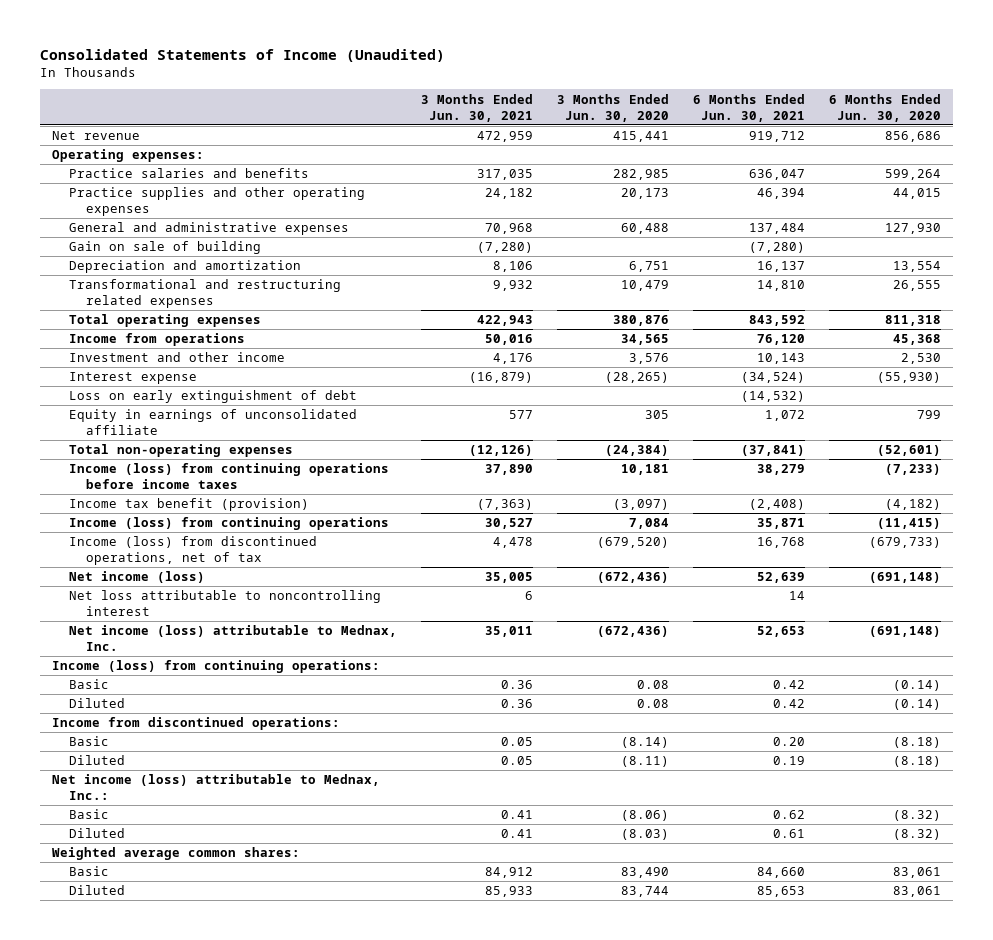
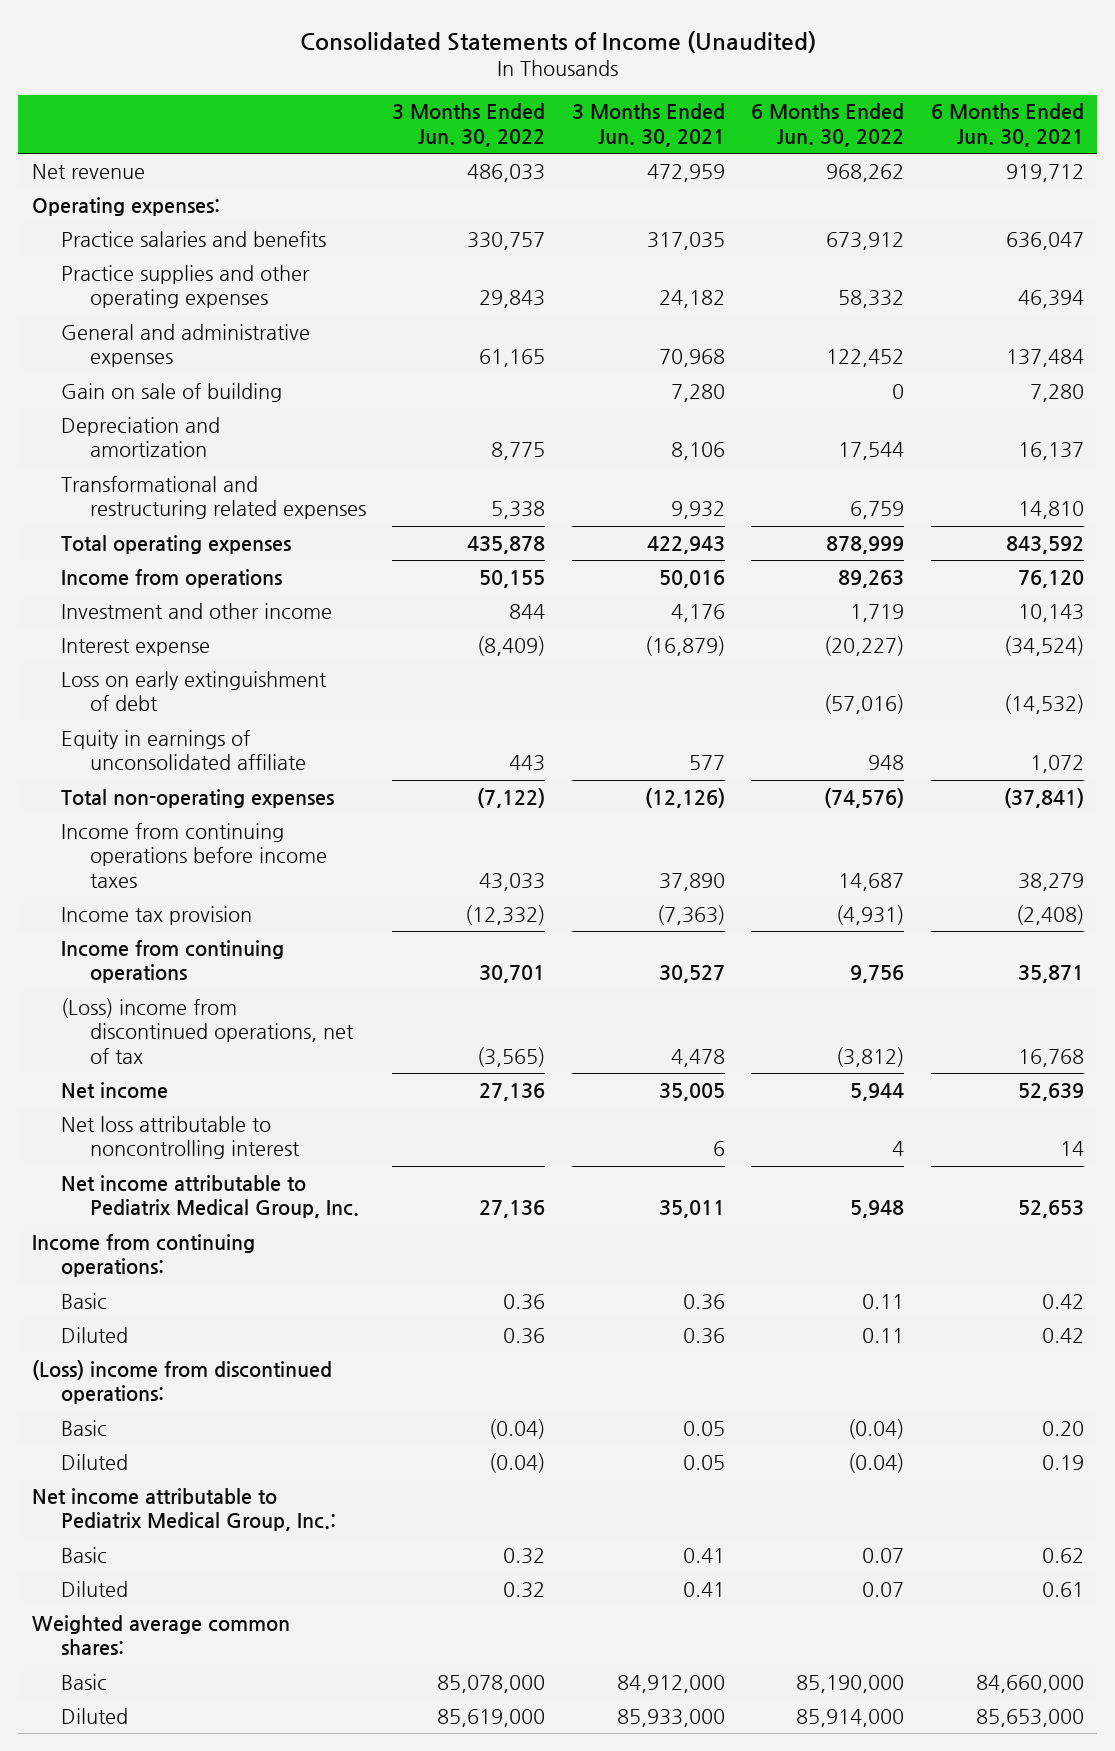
- | 3 Months Ended Jun. 30, 2021 | 3 Months Ended Jun. 30, 2020 | 6 Months Ended Jun. 30, 2021 | 6 Months Ended Jun. 30, 2020
+ | 3 Months Ended Jun. 30, 2022 | 3 Months Ended Jun. 30, 2021 | 6 Months Ended Jun. 30, 2022 | 6 Months Ended Jun. 30, 2021
- Gain on sale of building | (7,280) | | (7,280) |
+ Gain on sale of building | | 7,280 | 0 | 7,280
- Income (loss) from continuing operations before income taxes | 37,890 | 10,181 | 38,279 | (7,233)
- Income tax benefit (provision) | (7,363) | (3,097) | (2,408) | (4,182)
- Income (loss) from continuing operations | 30,527 | 7,084 | 35,871 | (11,415)
- Income (loss) from discontinued operations, net of tax | 4,478 | (679,520) | 16,768 | (679,733)
- Net income (loss) | 35,005 | (672,436) | 52,639 | (691,148)
+ Income from continuing operations before income taxes | 43,033 | 37,890 | 14,687 | 38,279
+ Income tax provision | (12,332) | (7,363) | (4,931) | (2,408)
+ Income from continuing operations | 30,701 | 30,527 | 9,756 | 35,871
+ (Loss) income from discontinued operations, net of tax | (3,565) | 4,478 | (3,812) | 16,768
+ Net income | 27,136 | 35,005 | 5,944 | 52,639
- Net income (loss) attributable to Mednax, Inc. | 35,011 | (672,436) | 52,653 | (691,148)
- Income (loss) from continuing operations:
+ Net income attributable to Pediatrix Medical Group, Inc. | 27,136 | 35,011 | 5,948 | 52,653
+ Income from continuing operations:
- Income from discontinued operations:
+ (Loss) income from discontinued operations:
- Net income (loss) attributable to Mednax, Inc.:
+ Net income attributable to Pediatrix Medical Group, Inc.:
- Basic | 84,912 | 83,490 | 84,660 | 83,061
- Diluted | 85,933 | 83,744 | 85,653 | 83,061
+ Basic | 85,078,000 | 84,912,000 | 85,190,000 | 84,660,000
+ Diluted | 85,619,000 | 85,933,000 | 85,914,000 | 85,653,000

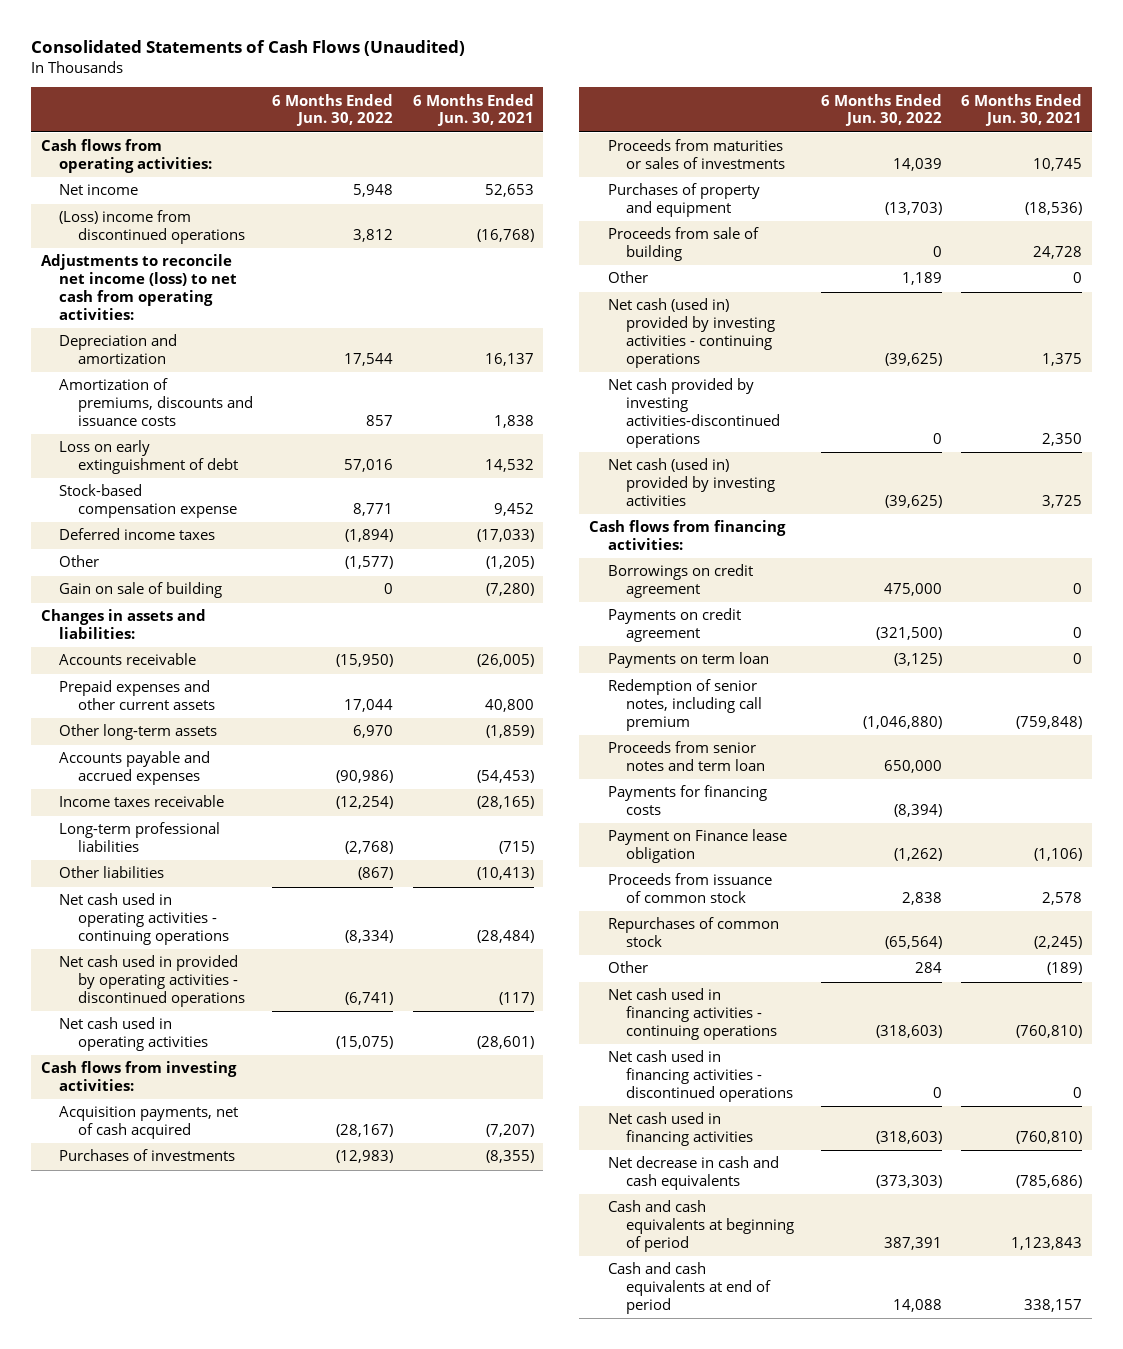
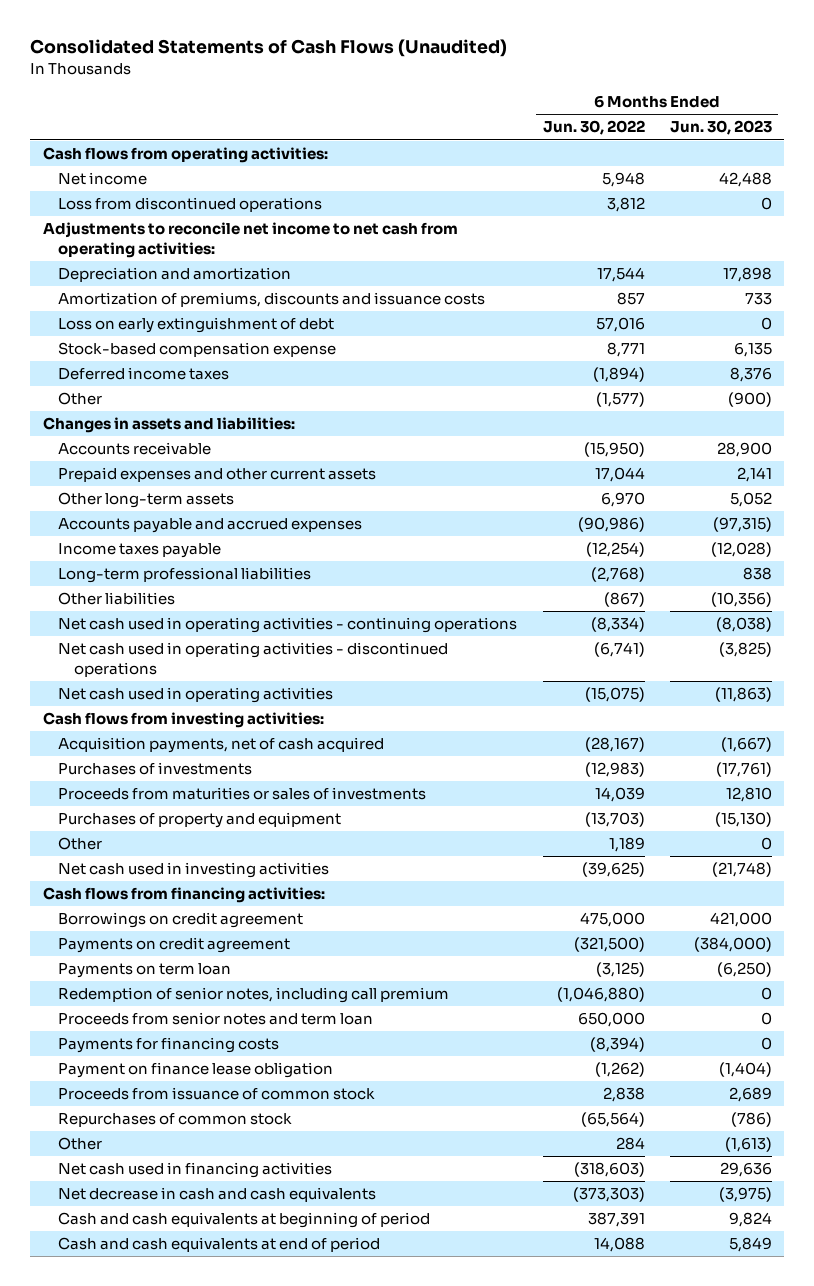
- | 6 Months Ended Jun. 30, 2022 | 6 Months Ended Jun. 30, 2021
+ | 6 Months Ended Jun. 30, 2022 | 6 Months Ended Jun. 30, 2023
- (Loss) income from discontinued operations | 3,812 | (16,768)
- Adjustments to reconcile net income (loss) to net cash from operating activities:
+ Loss from discontinued operations | 3,812 | 0
+ Adjustments to reconcile net income to net cash from operating activities:
- Gain on sale of building | 0 | (7,280)
- Income taxes receivable | (12,254) | (28,165)
+ Income taxes payable | (12,254) | (12,028)
- Net cash used in provided by operating activities - discontinued operations | (6,741) | (117)
+ Net cash used in operating activities - discontinued operations | (6,741) | (3,825)
- Proceeds from sale of building | 0 | 24,728
- Net cash (used in) provided by investing activities - continuing operations | (39,625) | 1,375
- Net cash provided by investing activities-discontinued operations | 0 | 2,350
- Net cash (used in) provided by investing activities | (39,625) | 3,725
+ Net cash used in investing activities | (39,625) | (21,748)
- Payment on Finance lease obligation | (1,262) | (1,106)
+ Payment on finance lease obligation | (1,262) | (1,404)
- Net cash used in financing activities - continuing operations | (318,603) | (760,810)
- Net cash used in financing activities - discontinued operations | 0 | 0

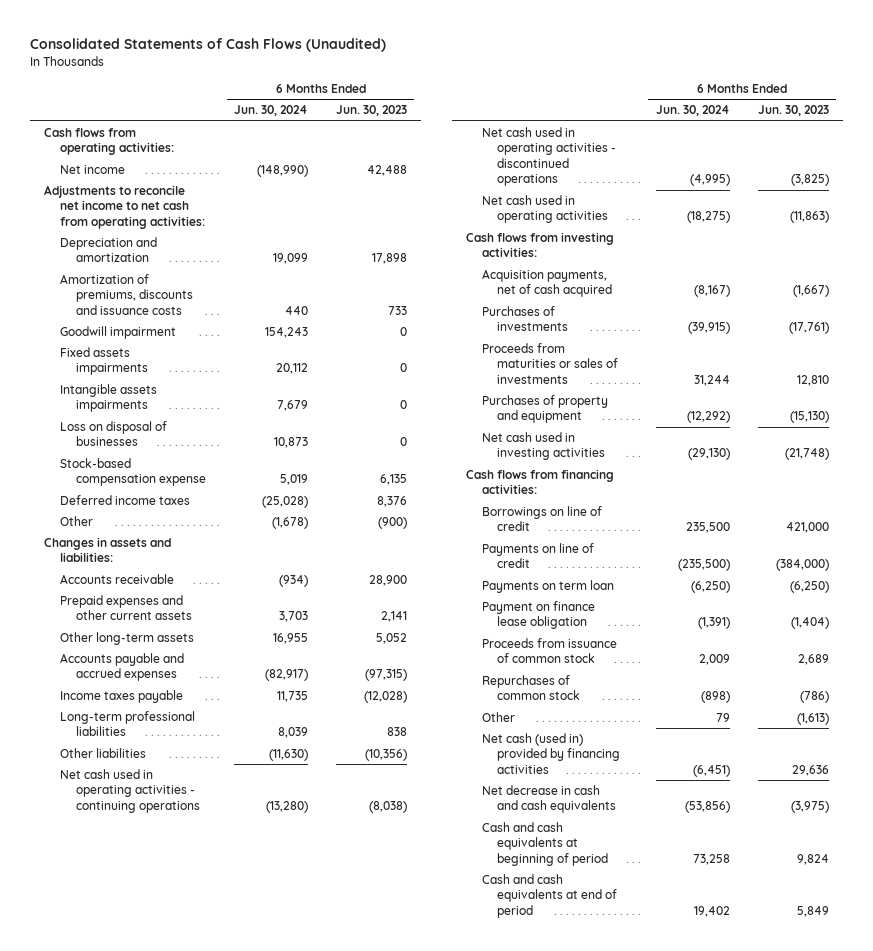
- | 6 Months Ended Jun. 30, 2022 | 6 Months Ended Jun. 30, 2023
+ | 6 Months Ended Jun. 30, 2024 | 6 Months Ended Jun. 30, 2023
- Loss from discontinued operations | 3,812 | 0
- Loss on early extinguishment of debt | 57,016 | 0
+ Goodwill impairment | 154,243 | 0
+ Fixed assets impairments | 20,112 | 0
+ Intangible assets impairments | 7,679 | 0
+ Loss on disposal of businesses | 10,873 | 0
- Other | 1,189 | 0
- Borrowings on credit agreement | 475,000 | 421,000
- Payments on credit agreement | (321,500) | (384,000)
+ Borrowings on line of credit | 235,500 | 421,000
+ Payments on line of credit | (235,500) | (384,000)
- Redemption of senior notes, including call premium | (1,046,880) | 0
- Proceeds from senior notes and term loan | 650,000 | 0
- Payments for financing costs | (8,394) | 0
- Net cash used in financing activities | (318,603) | 29,636
+ Net cash (used in) provided by financing activities | (6,451) | 29,636

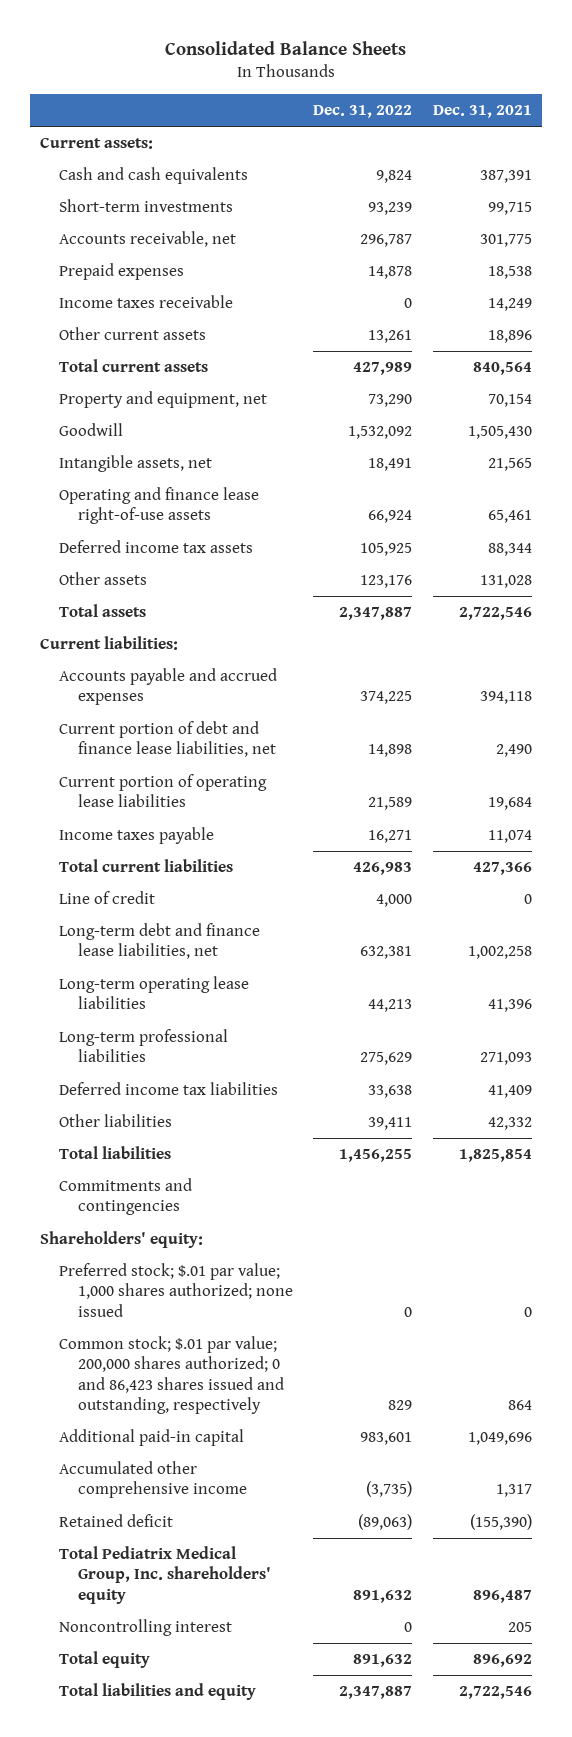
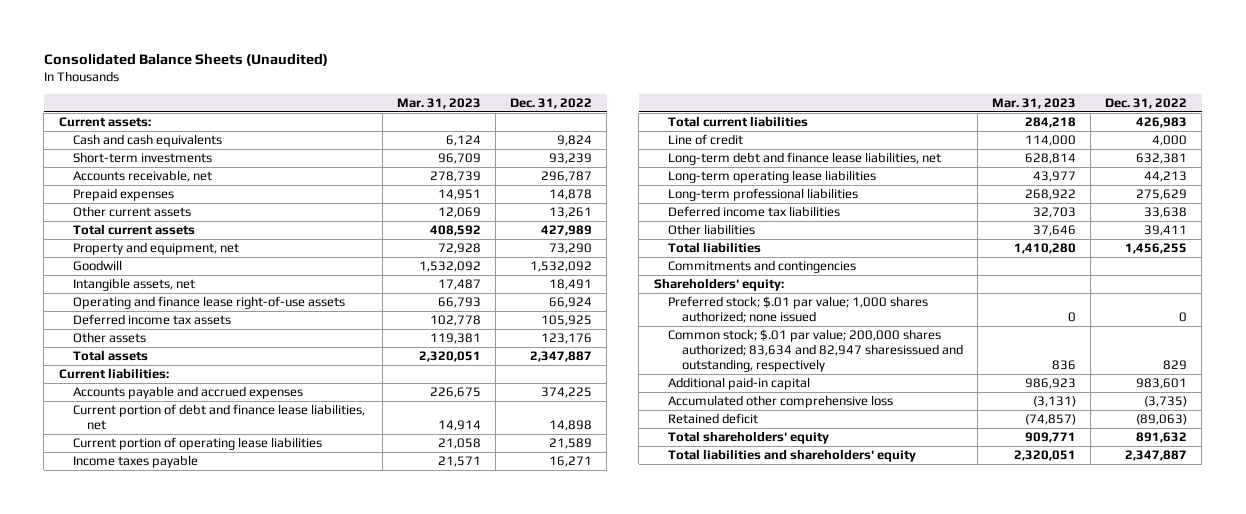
- Consolidated Balance Sheets
+ Consolidated Balance Sheets (Unaudited)
- | Dec. 31, 2022 | Dec. 31, 2021
+ | Mar. 31, 2023 | Dec. 31, 2022
- Income taxes receivable | 0 | 14,249
- Common stock; $.01 par value; 200,000 shares authorized; 0 and 86,423 shares issued and outstanding, respectively | 829 | 864
+ Common stock; $.01 par value; 200,000 shares authorized; 83,634 and 82,947 sharesissued and outstanding, respectively | 836 | 829
- Accumulated other comprehensive income | (3,735) | 1,317
+ Accumulated other comprehensive loss | (3,131) | (3,735)
- Total Pediatrix Medical Group, Inc. shareholders' equity | 891,632 | 896,487
- Noncontrolling interest | 0 | 205
- Total equity | 891,632 | 896,692
- Total liabilities and equity | 2,347,887 | 2,722,546
+ Total shareholders' equity | 909,771 | 891,632
+ Total liabilities and shareholders' equity | 2,320,051 | 2,347,887

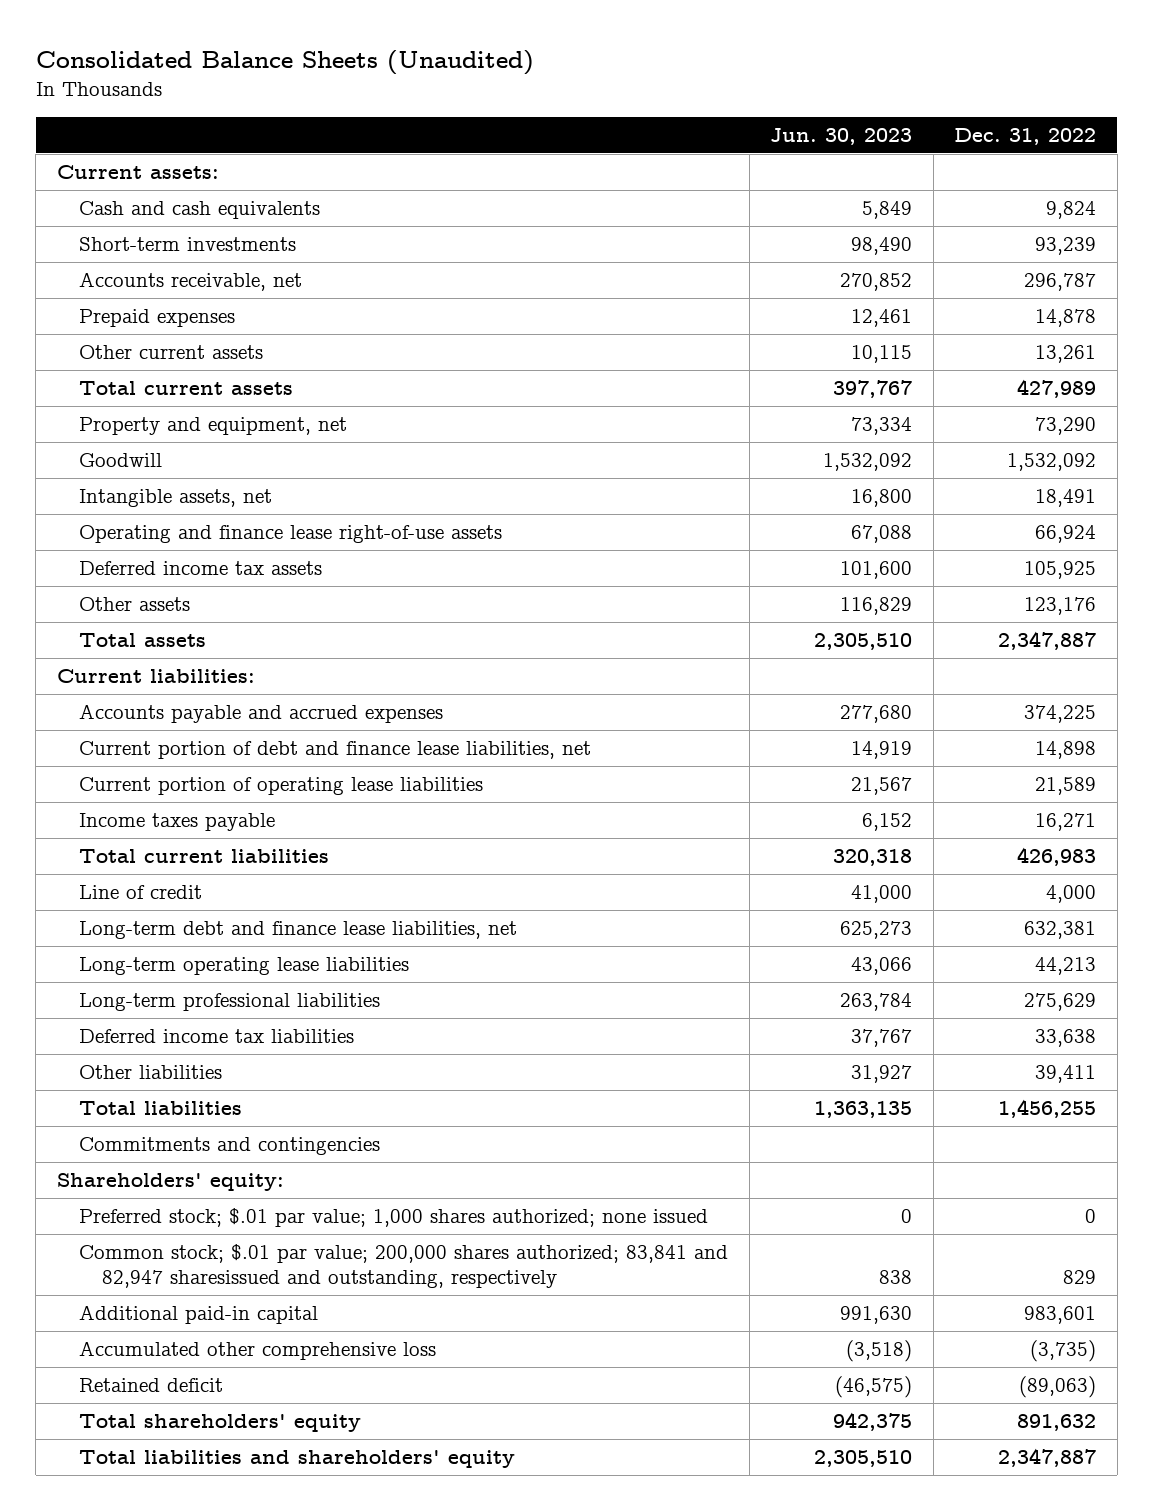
- | Mar. 31, 2023 | Dec. 31, 2022
+ | Jun. 30, 2023 | Dec. 31, 2022
- Common stock; $.01 par value; 200,000 shares authorized; 83,634 and 82,947 sharesissued and outstanding, respectively | 836 | 829
+ Common stock; $.01 par value; 200,000 shares authorized; 83,841 and 82,947 sharesissued and outstanding, respectively | 838 | 829

